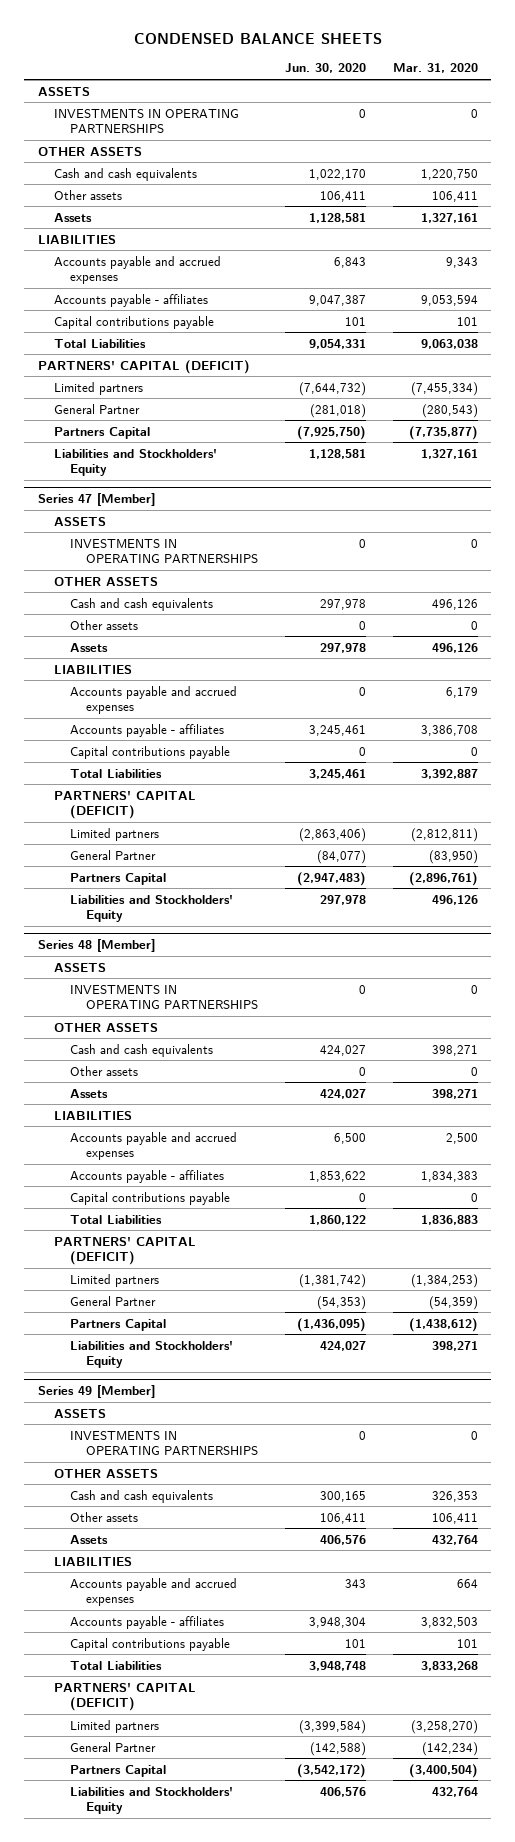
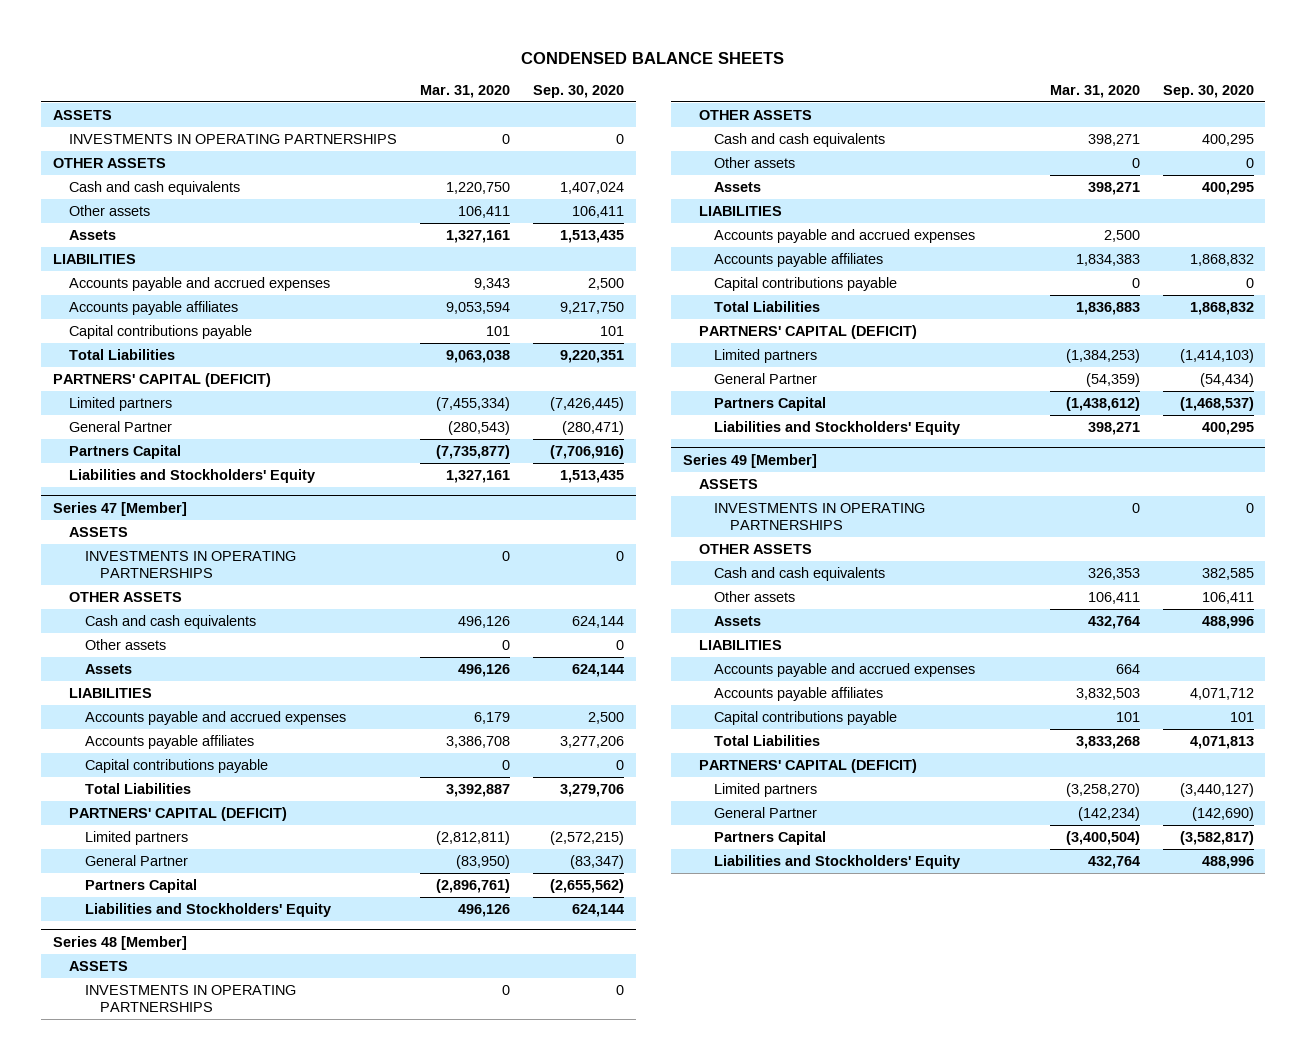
- | Jun. 30, 2020 | Mar. 31, 2020
+ | Mar. 31, 2020 | Sep. 30, 2020
- Accounts payable - affiliates | 9,047,387 | 9,053,594
+ Accounts payable affiliates | 9,053,594 | 9,217,750
@ Series 47 [Member]
- Accounts payable - affiliates | 3,245,461 | 3,386,708
+ Accounts payable affiliates | 3,386,708 | 3,277,206
@ Series 48 [Member]
- Accounts payable - affiliates | 1,853,622 | 1,834,383
+ Accounts payable affiliates | 1,834,383 | 1,868,832
@ Series 49 [Member]
- Accounts payable - affiliates | 3,948,304 | 3,832,503
+ Accounts payable affiliates | 3,832,503 | 4,071,712

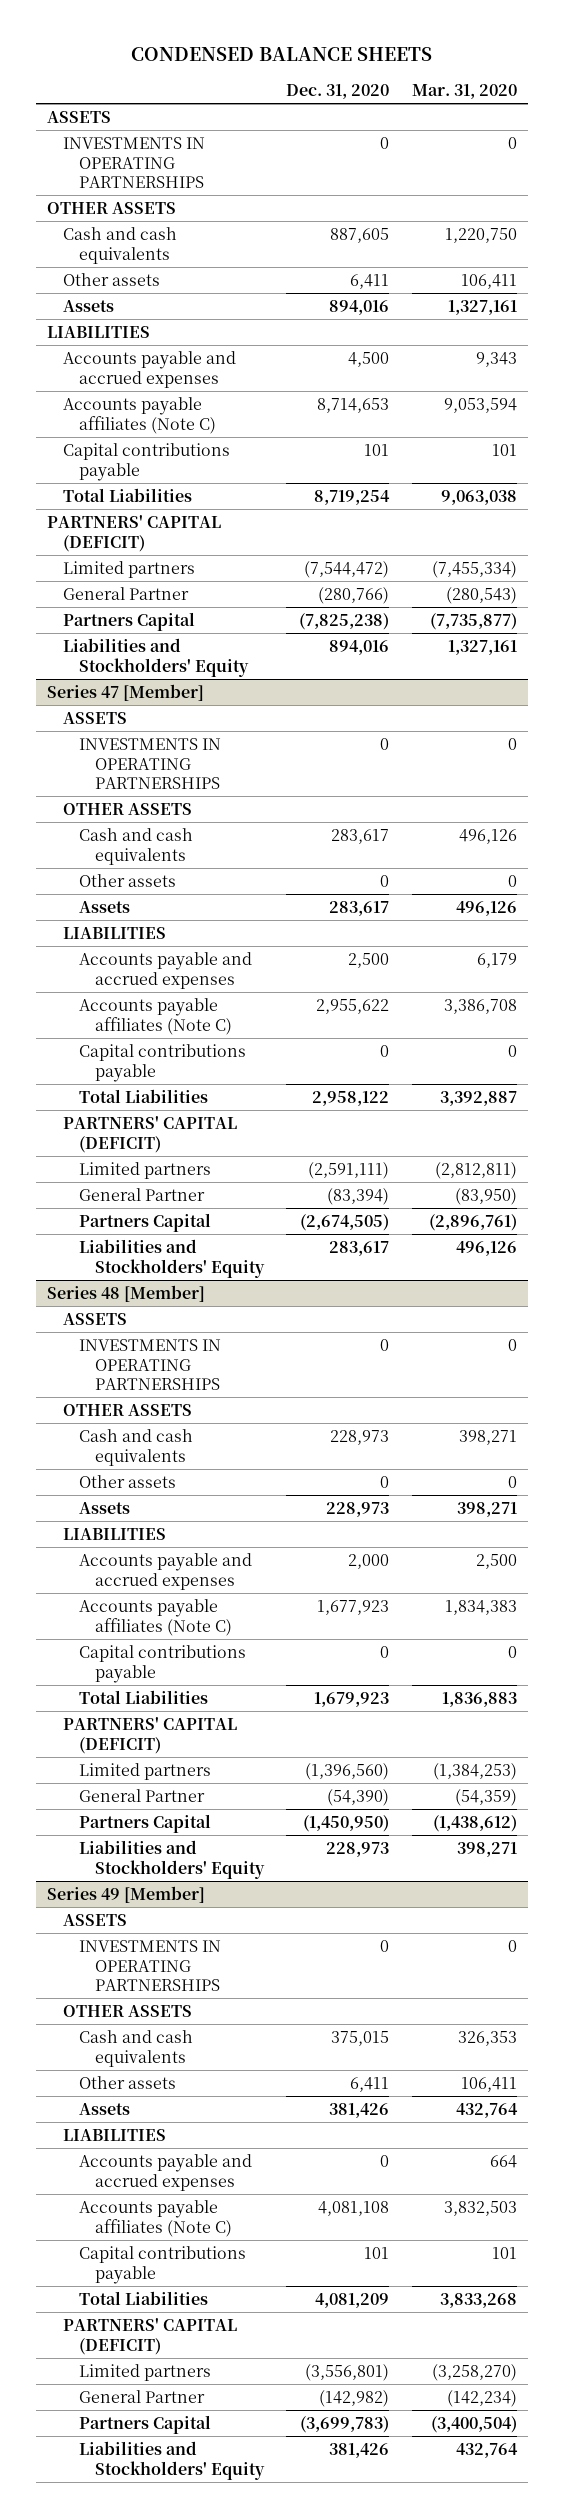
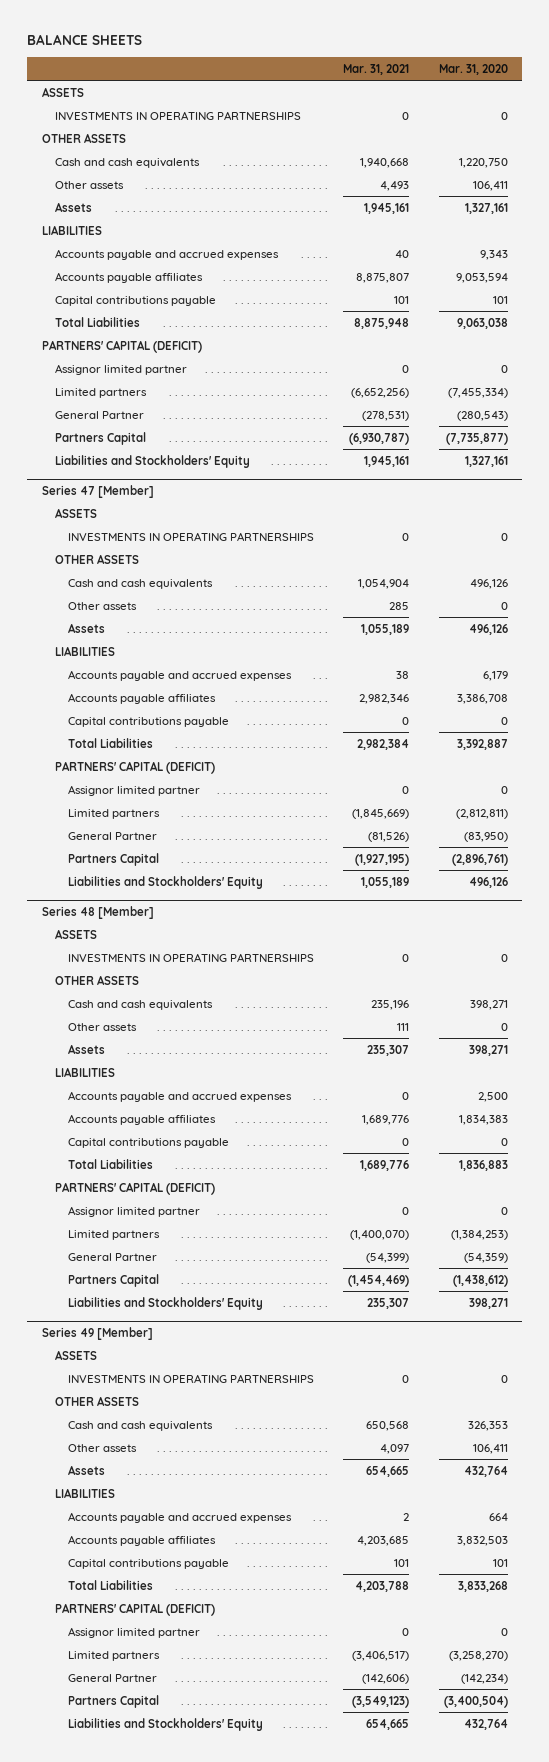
- CONDENSED BALANCE SHEETS
+ BALANCE SHEETS
- | Dec. 31, 2020 | Mar. 31, 2020
+ | Mar. 31, 2021 | Mar. 31, 2020
- Accounts payable affiliates (Note C) | 8,714,653 | 9,053,594
+ Accounts payable affiliates | 8,875,807 | 9,053,594
+ Assignor limited partner | 0 | 0
@ Series 47 [Member]
- Accounts payable affiliates (Note C) | 2,955,622 | 3,386,708
+ Accounts payable affiliates | 2,982,346 | 3,386,708
+ Assignor limited partner | 0 | 0
@ Series 48 [Member]
- Accounts payable affiliates (Note C) | 1,677,923 | 1,834,383
+ Accounts payable affiliates | 1,689,776 | 1,834,383
+ Assignor limited partner | 0 | 0
@ Series 49 [Member]
- Accounts payable affiliates (Note C) | 4,081,108 | 3,832,503
+ Accounts payable affiliates | 4,203,685 | 3,832,503
+ Assignor limited partner | 0 | 0

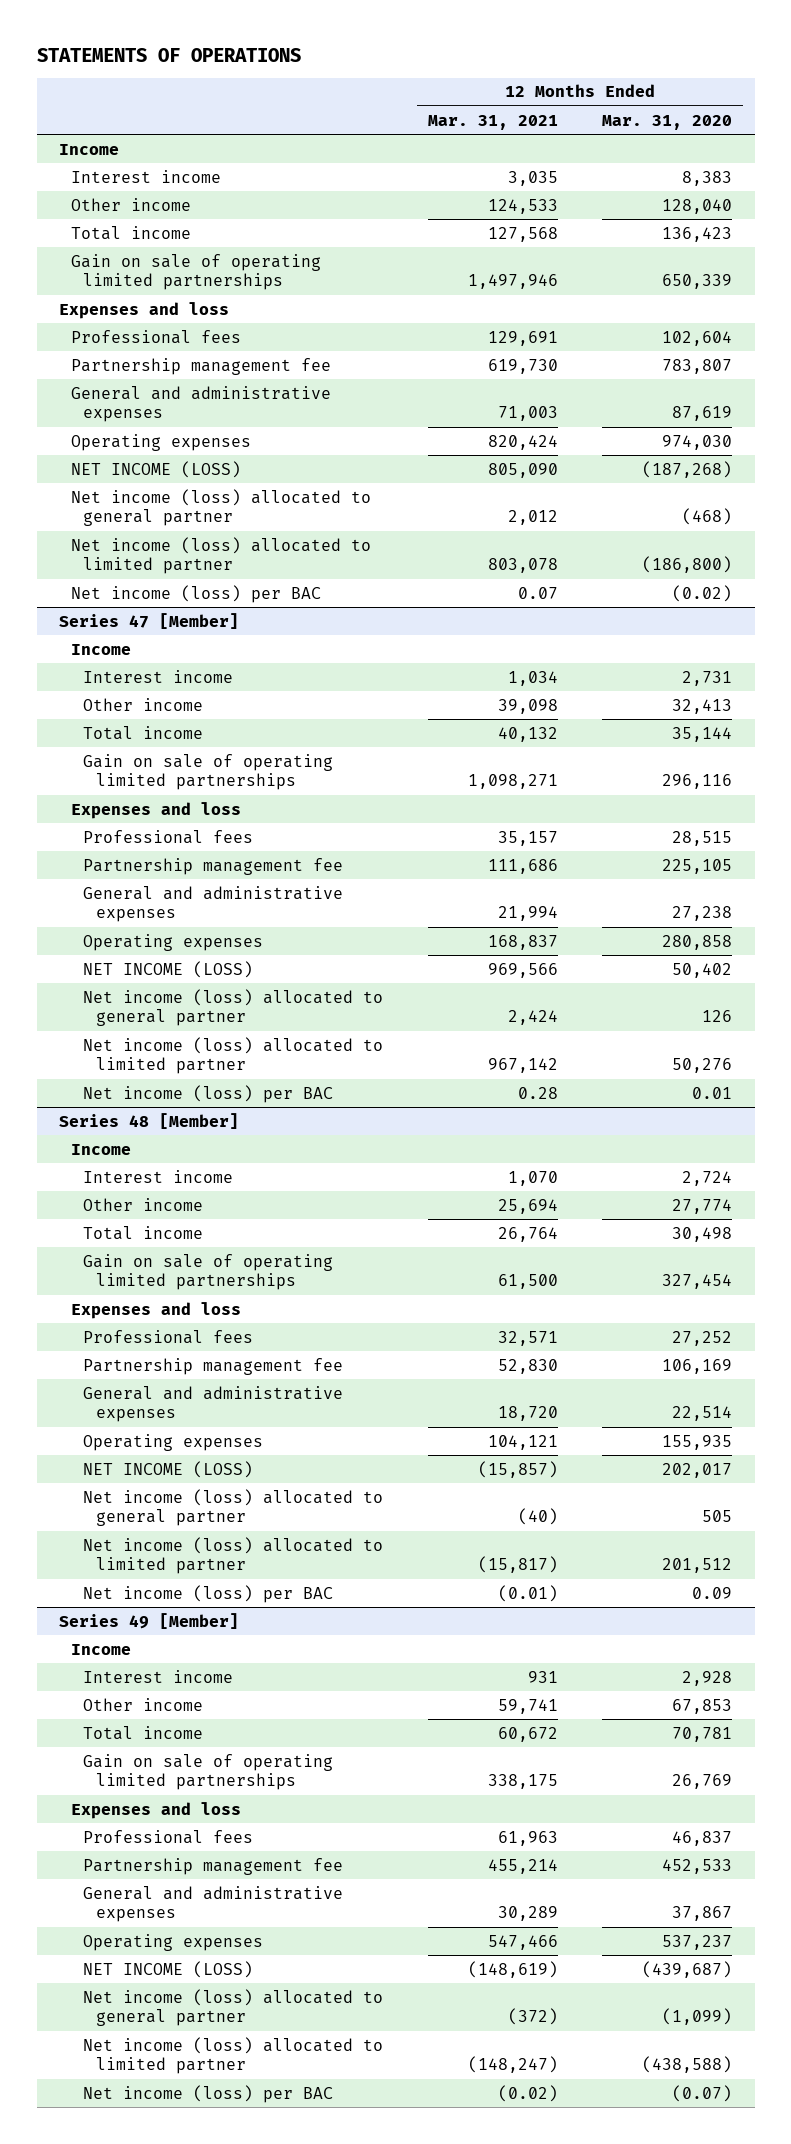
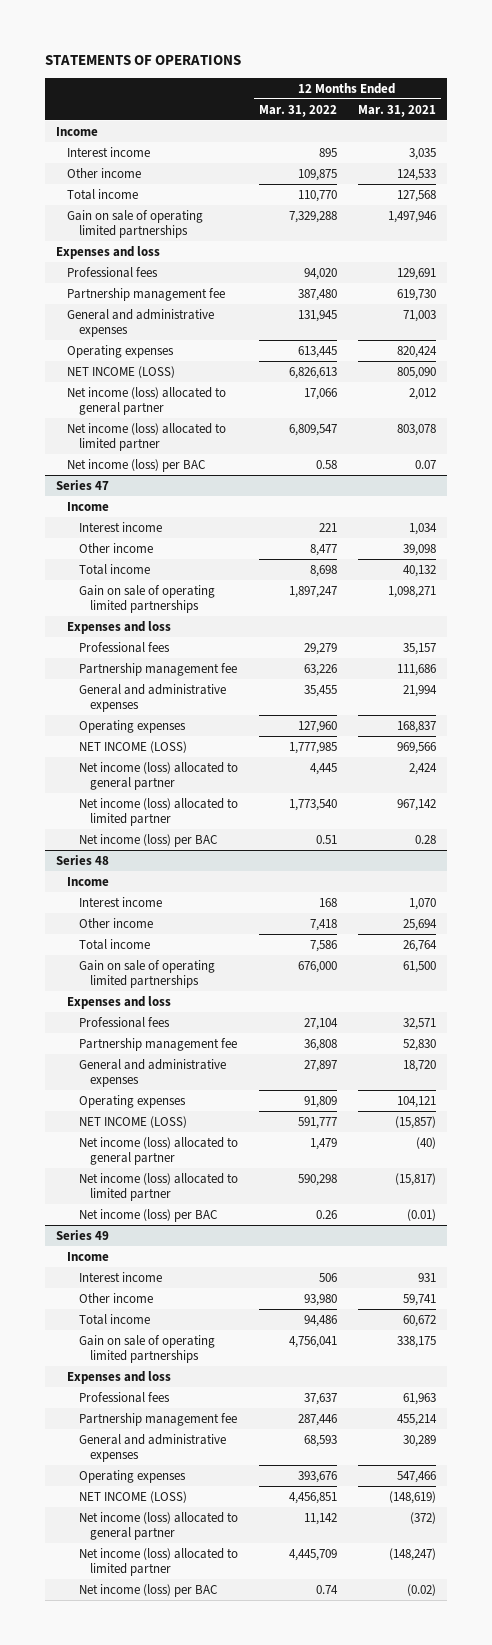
- | 12 Months Ended Mar. 31, 2021 | 12 Months Ended Mar. 31, 2020
+ | 12 Months Ended Mar. 31, 2022 | 12 Months Ended Mar. 31, 2021
- Series 47 [Member]
+ Series 47
- Series 48 [Member]
+ Series 48
- Series 49 [Member]
+ Series 49

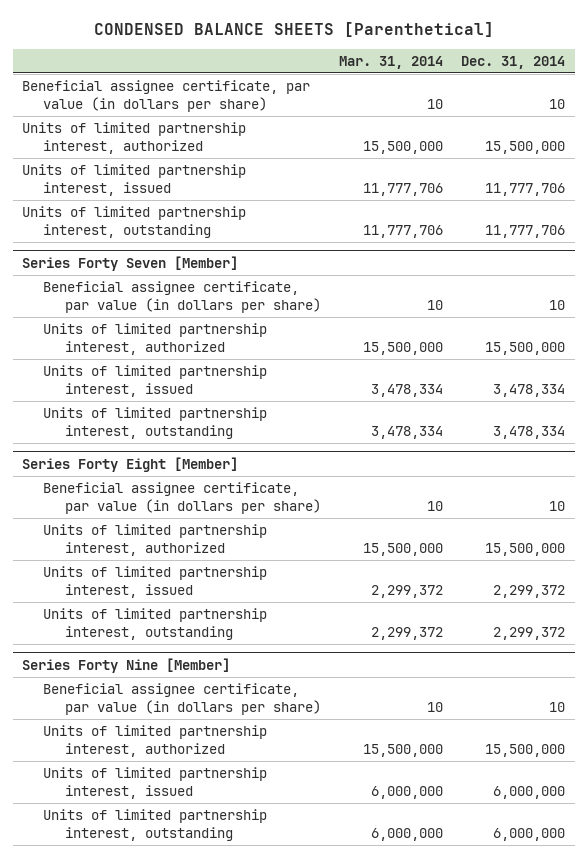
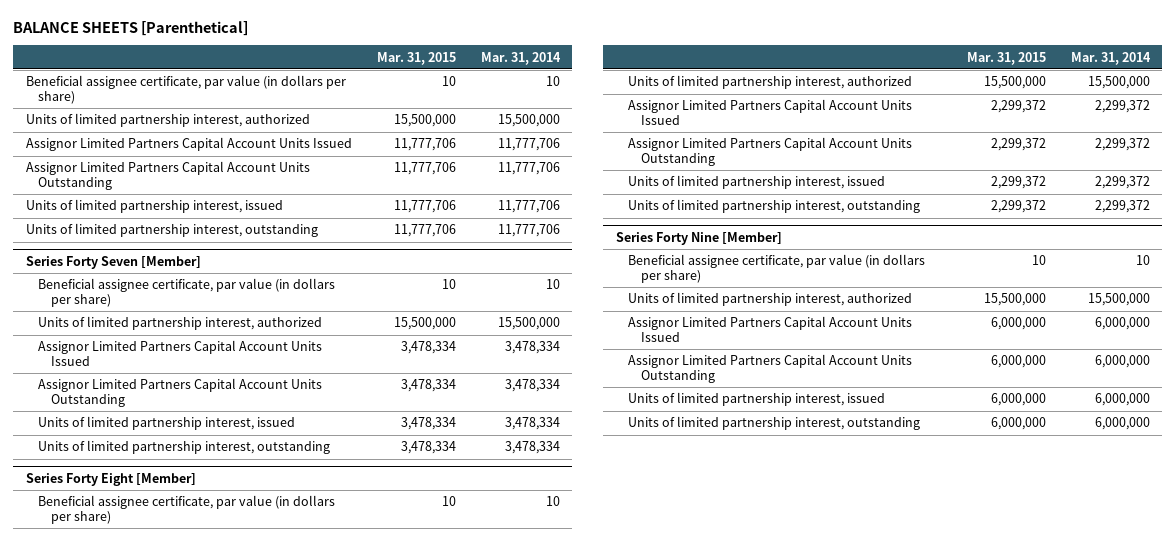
- CONDENSED BALANCE SHEETS [Parenthetical]
+ BALANCE SHEETS [Parenthetical]
- | Mar. 31, 2014 | Dec. 31, 2014
+ | Mar. 31, 2015 | Mar. 31, 2014
+ Assignor Limited Partners Capital Account Units Issued | 11,777,706 | 11,777,706
+ Assignor Limited Partners Capital Account Units Outstanding | 11,777,706 | 11,777,706
@ Series Forty Seven [Member]
+ Assignor Limited Partners Capital Account Units Issued | 3,478,334 | 3,478,334
+ Assignor Limited Partners Capital Account Units Outstanding | 3,478,334 | 3,478,334
@ Series Forty Eight [Member]
+ Assignor Limited Partners Capital Account Units Issued | 2,299,372 | 2,299,372
+ Assignor Limited Partners Capital Account Units Outstanding | 2,299,372 | 2,299,372
@ Series Forty Nine [Member]
+ Assignor Limited Partners Capital Account Units Issued | 6,000,000 | 6,000,000
+ Assignor Limited Partners Capital Account Units Outstanding | 6,000,000 | 6,000,000

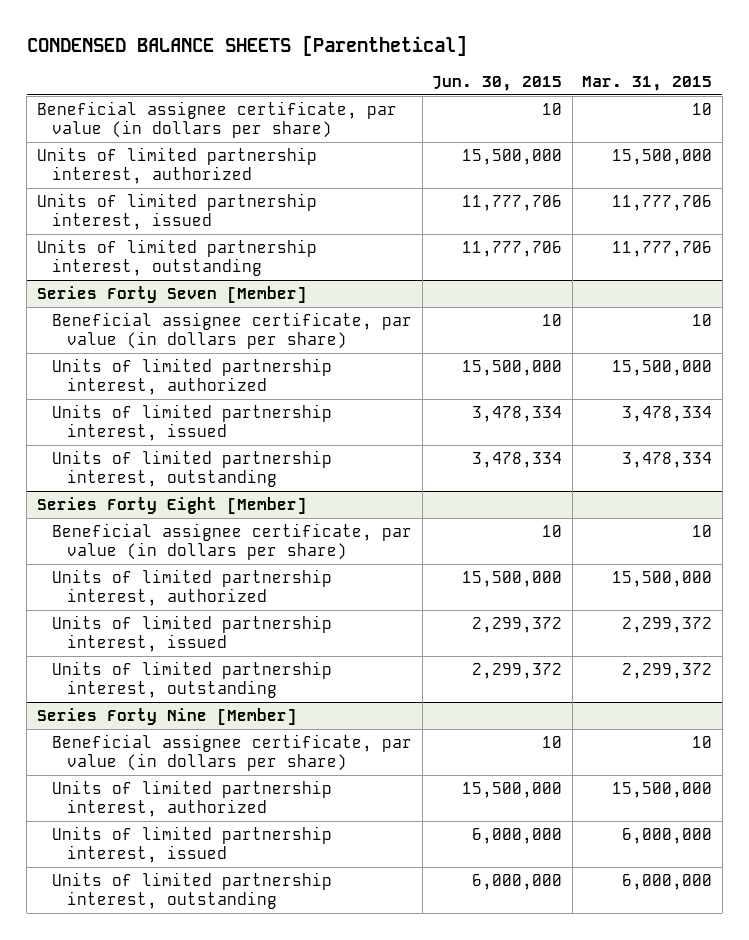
- BALANCE SHEETS [Parenthetical]
+ CONDENSED BALANCE SHEETS [Parenthetical]
- | Mar. 31, 2015 | Mar. 31, 2014
+ | Jun. 30, 2015 | Mar. 31, 2015
- Assignor Limited Partners Capital Account Units Issued | 11,777,706 | 11,777,706
- Assignor Limited Partners Capital Account Units Outstanding | 11,777,706 | 11,777,706
@ Series Forty Seven [Member]
- Assignor Limited Partners Capital Account Units Issued | 3,478,334 | 3,478,334
- Assignor Limited Partners Capital Account Units Outstanding | 3,478,334 | 3,478,334
@ Series Forty Eight [Member]
- Assignor Limited Partners Capital Account Units Issued | 2,299,372 | 2,299,372
- Assignor Limited Partners Capital Account Units Outstanding | 2,299,372 | 2,299,372
@ Series Forty Nine [Member]
- Assignor Limited Partners Capital Account Units Issued | 6,000,000 | 6,000,000
- Assignor Limited Partners Capital Account Units Outstanding | 6,000,000 | 6,000,000

